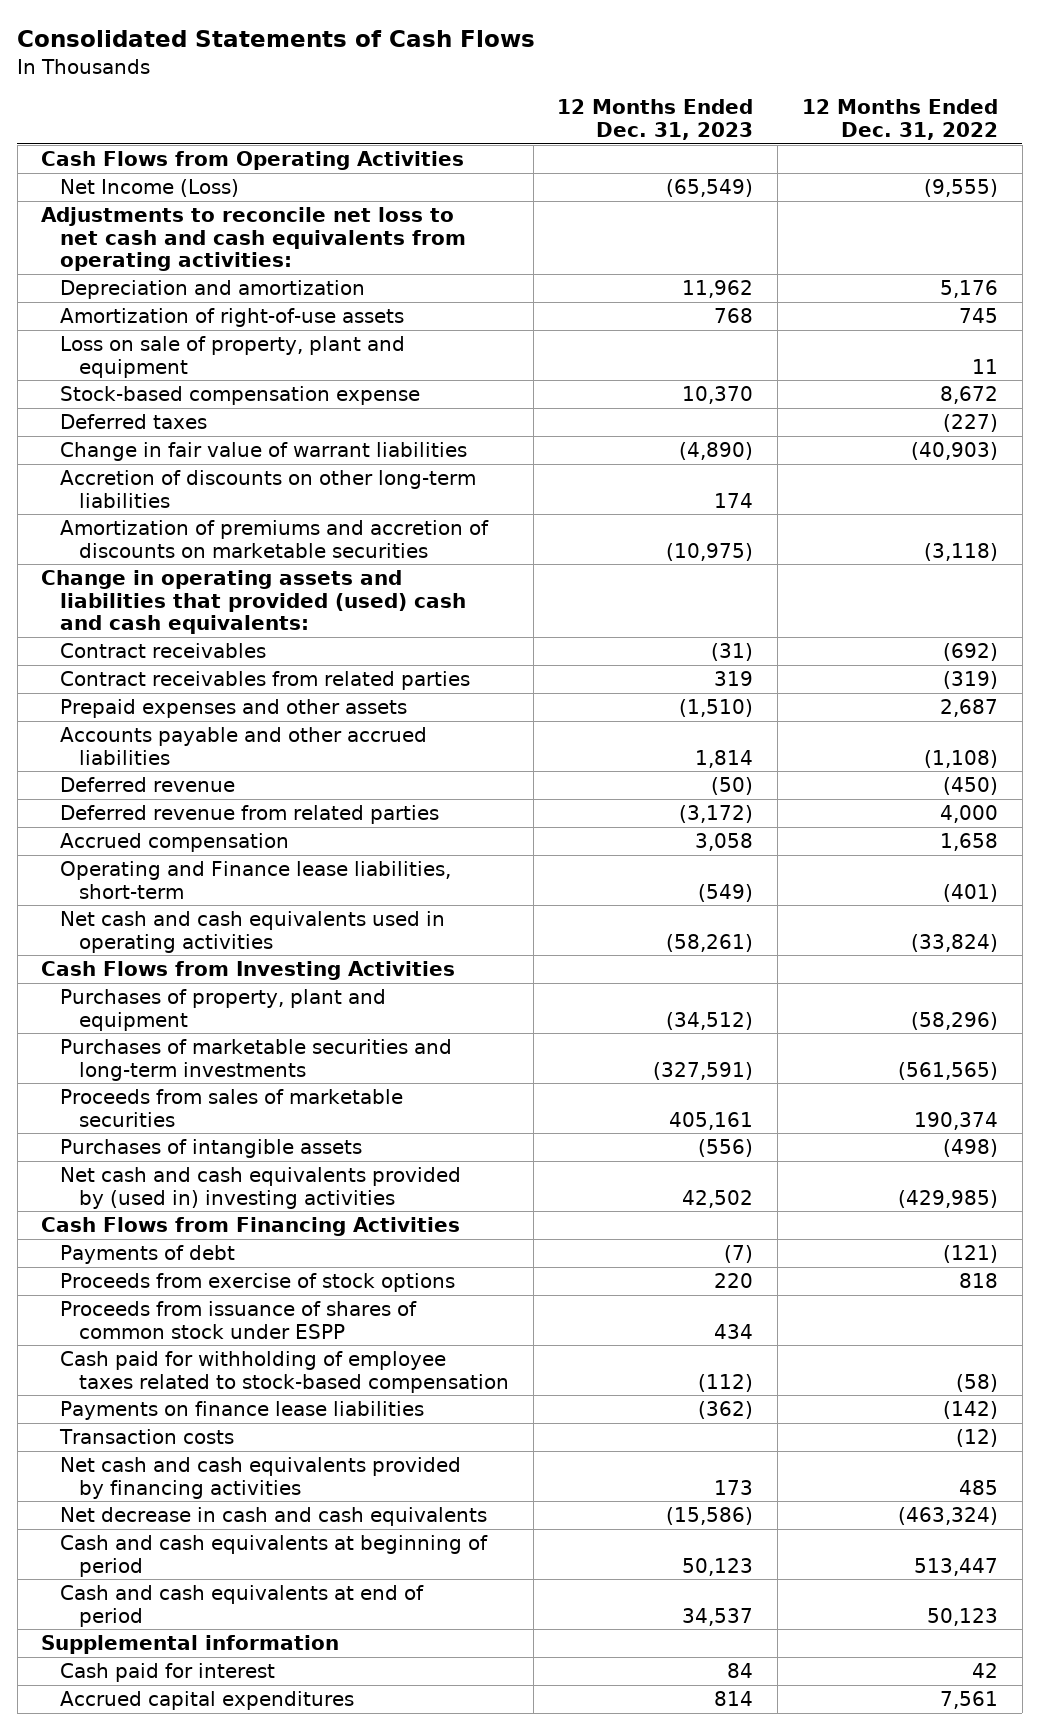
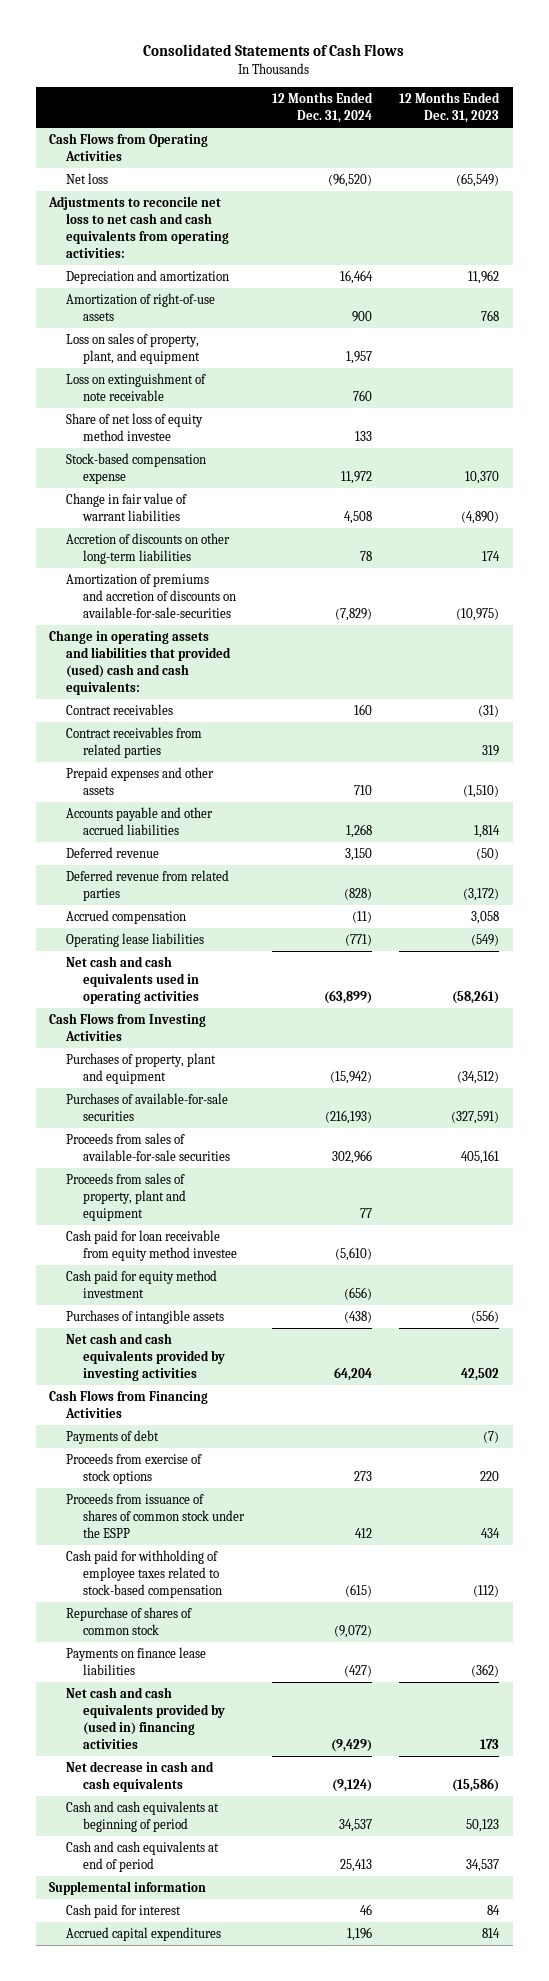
- | 12 Months Ended Dec. 31, 2023 | 12 Months Ended Dec. 31, 2022
+ | 12 Months Ended Dec. 31, 2024 | 12 Months Ended Dec. 31, 2023
- Net Income (Loss) | (65,549) | (9,555)
+ Net loss | (96,520) | (65,549)
- Loss on sale of property, plant and equipment | | 11
+ Loss on sales of property, plant, and equipment | 1,957 |
+ Loss on extinguishment of note receivable | 760 |
+ Share of net loss of equity method investee | 133 |
- Deferred taxes | | (227)
- Amortization of premiums and accretion of discounts on marketable securities | (10,975) | (3,118)
+ Amortization of premiums and accretion of discounts on available-for-sale-securities | (7,829) | (10,975)
- Operating and Finance lease liabilities, short-term | (549) | (401)
+ Operating lease liabilities | (771) | (549)
- Purchases of marketable securities and long-term investments | (327,591) | (561,565)
- Proceeds from sales of marketable securities | 405,161 | 190,374
+ Purchases of available-for-sale securities | (216,193) | (327,591)
+ Proceeds from sales of available-for-sale securities | 302,966 | 405,161
+ Proceeds from sales of property, plant and equipment | 77 |
+ Cash paid for loan receivable from equity method investee | (5,610) |
+ Cash paid for equity method investment | (656) |
- Net cash and cash equivalents provided by (used in) investing activities | 42,502 | (429,985)
+ Net cash and cash equivalents provided by investing activities | 64,204 | 42,502
- Proceeds from issuance of shares of common stock under ESPP | 434 |
+ Proceeds from issuance of shares of common stock under the ESPP | 412 | 434
+ Repurchase of shares of common stock | (9,072) |
- Transaction costs | | (12)
- Net cash and cash equivalents provided by financing activities | 173 | 485
+ Net cash and cash equivalents provided by (used in) financing activities | (9,429) | 173

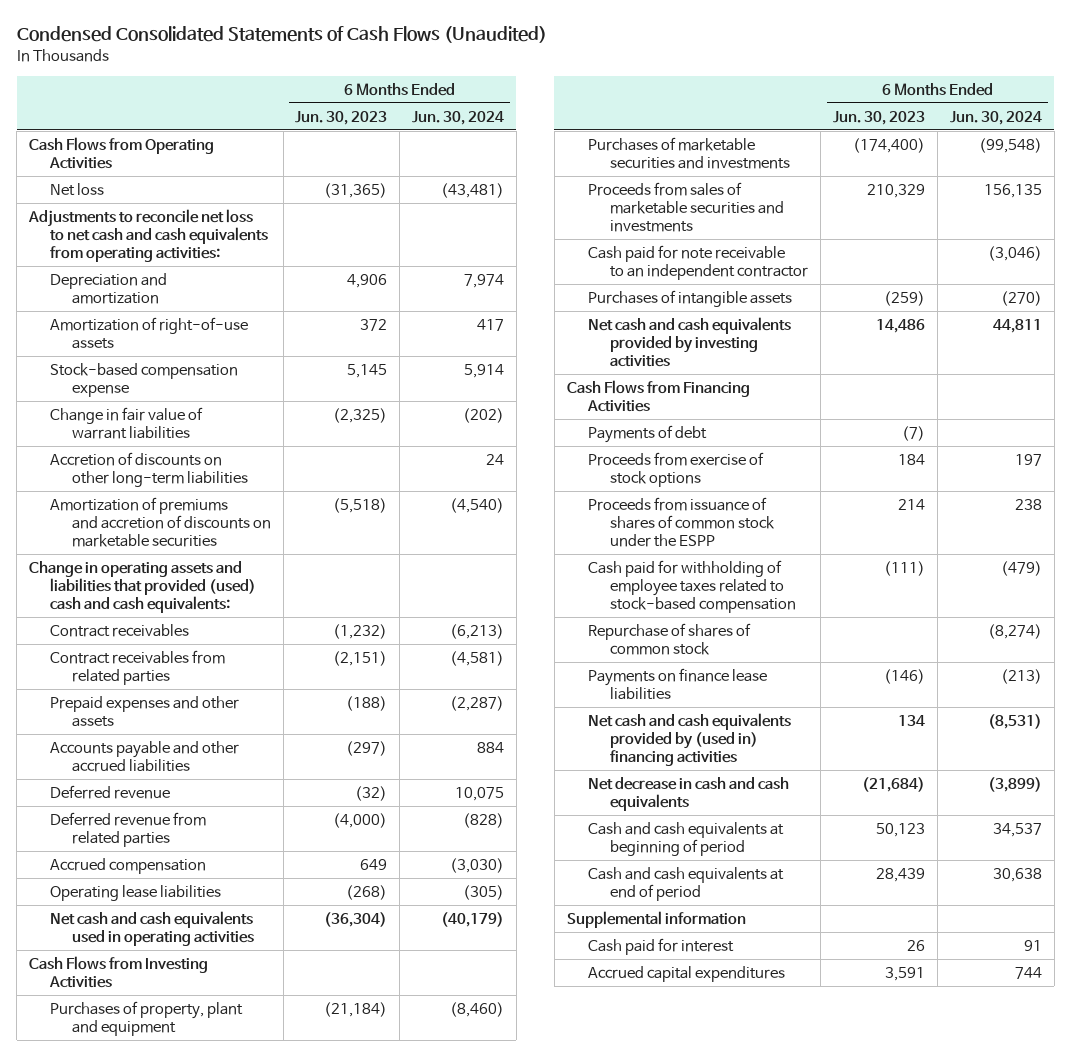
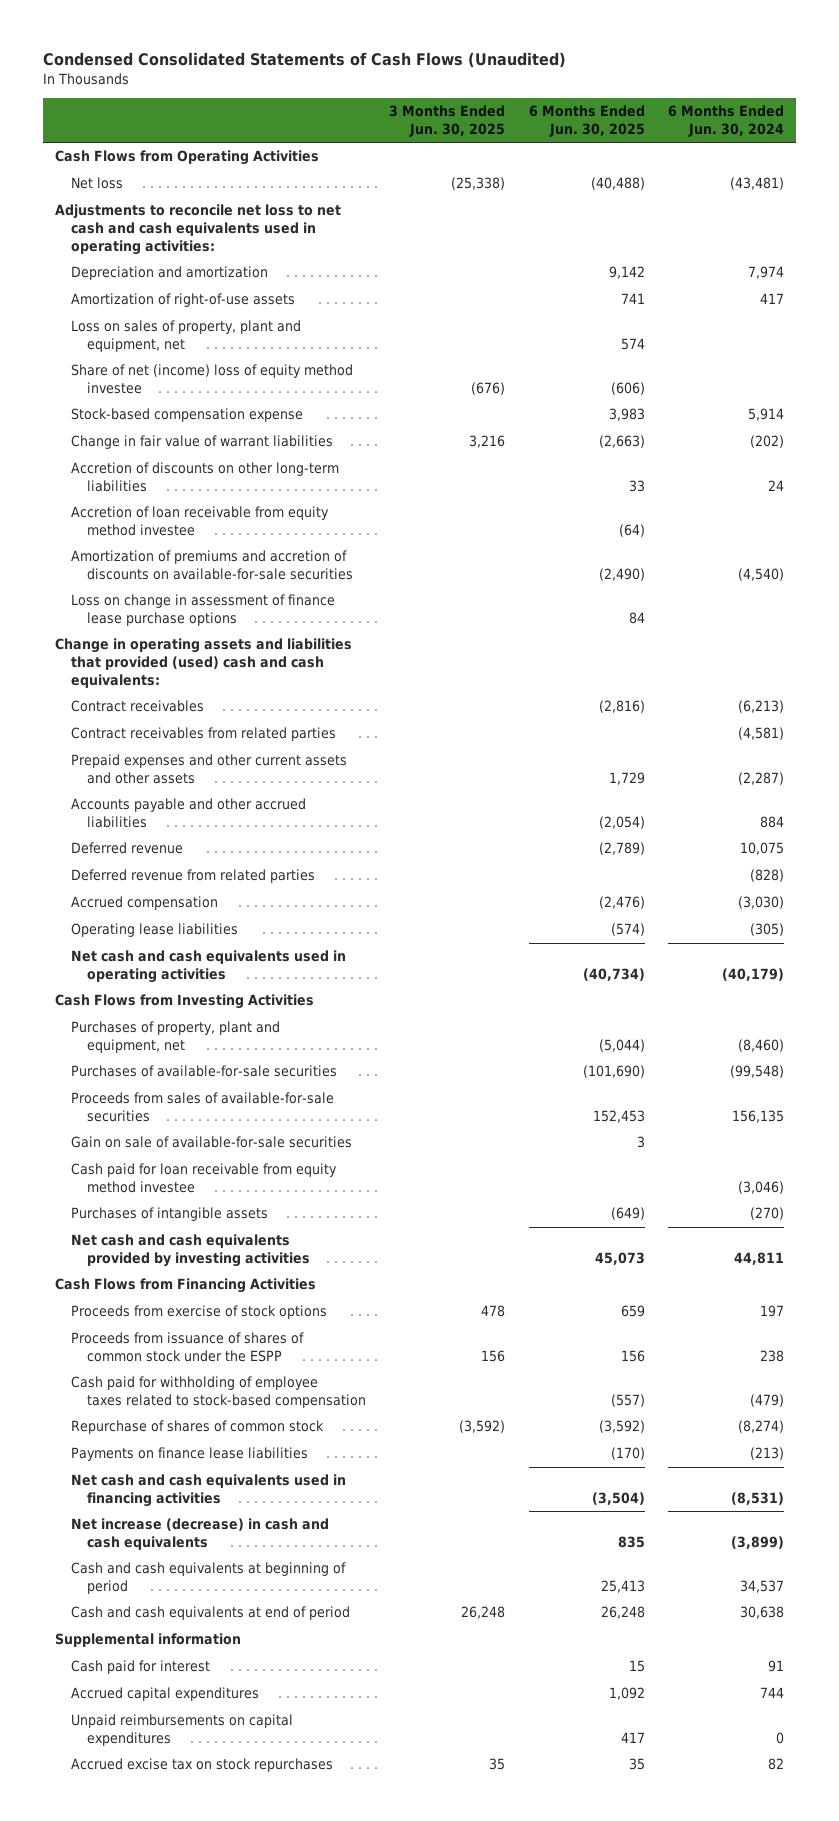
- | 6 Months Ended Jun. 30, 2023 | 6 Months Ended Jun. 30, 2024
+ | 3 Months Ended Jun. 30, 2025 | 6 Months Ended Jun. 30, 2025 | 6 Months Ended Jun. 30, 2024
- Adjustments to reconcile net loss to net cash and cash equivalents from operating activities:
+ Adjustments to reconcile net loss to net cash and cash equivalents used in operating activities:
+ Loss on sales of property, plant and equipment, net | | 574 |
+ Share of net (income) loss of equity method investee | (676) | (606) |
- Amortization of premiums and accretion of discounts on marketable securities | (5,518) | (4,540)
+ Accretion of loan receivable from equity method investee | | (64) |
+ Amortization of premiums and accretion of discounts on available-for-sale securities | | (2,490) | (4,540)
+ Loss on change in assessment of finance lease purchase options | | 84 |
- Prepaid expenses and other assets | (188) | (2,287)
+ Prepaid expenses and other current assets and other assets | | 1,729 | (2,287)
- Purchases of property, plant and equipment | (21,184) | (8,460)
- Purchases of marketable securities and investments | (174,400) | (99,548)
- Proceeds from sales of marketable securities and investments | 210,329 | 156,135
- Cash paid for note receivable to an independent contractor | | (3,046)
+ Purchases of property, plant and equipment, net | | (5,044) | (8,460)
+ Purchases of available-for-sale securities | | (101,690) | (99,548)
+ Proceeds from sales of available-for-sale securities | | 152,453 | 156,135
+ Gain on sale of available-for-sale securities | | 3 |
+ Cash paid for loan receivable from equity method investee | | | (3,046)
- Payments of debt | (7) |
- Net cash and cash equivalents provided by (used in) financing activities | 134 | (8,531)
- Net decrease in cash and cash equivalents | (21,684) | (3,899)
+ Net cash and cash equivalents used in financing activities | | (3,504) | (8,531)
+ Net increase (decrease) in cash and cash equivalents | | 835 | (3,899)
+ Unpaid reimbursements on capital expenditures | | 417 | 0
+ Accrued excise tax on stock repurchases | 35 | 35 | 82

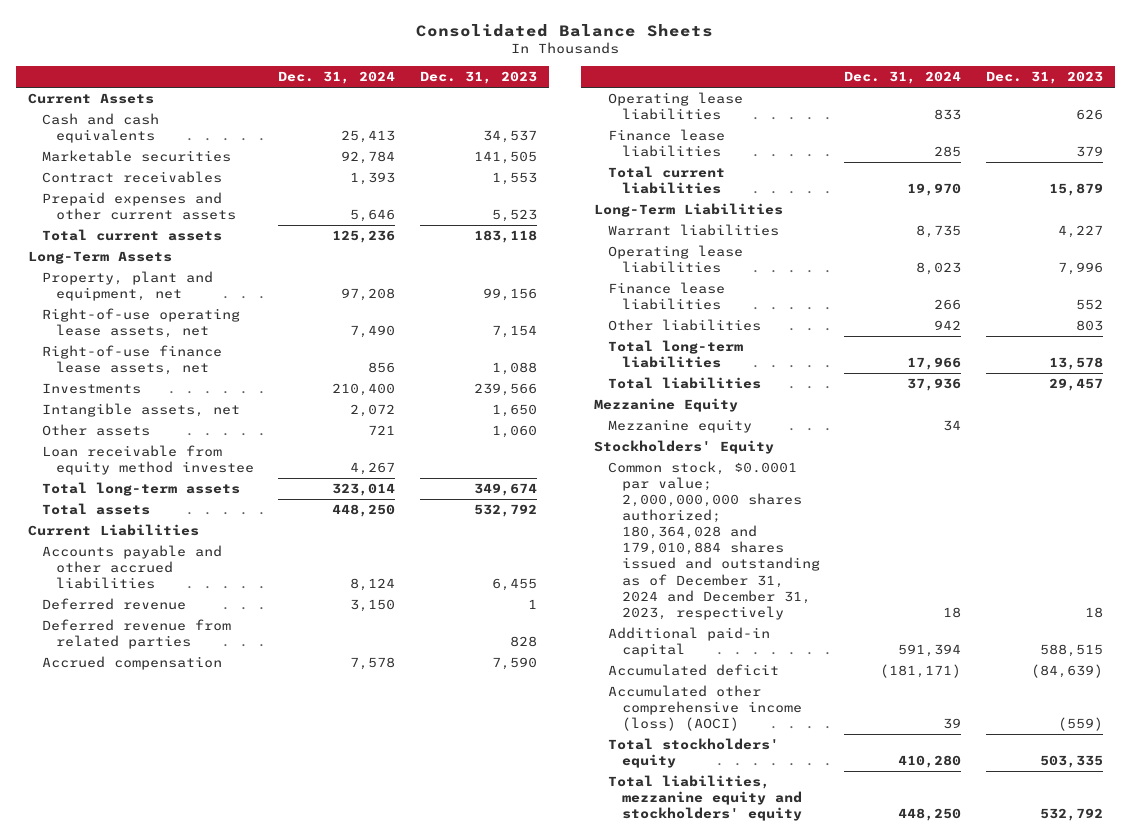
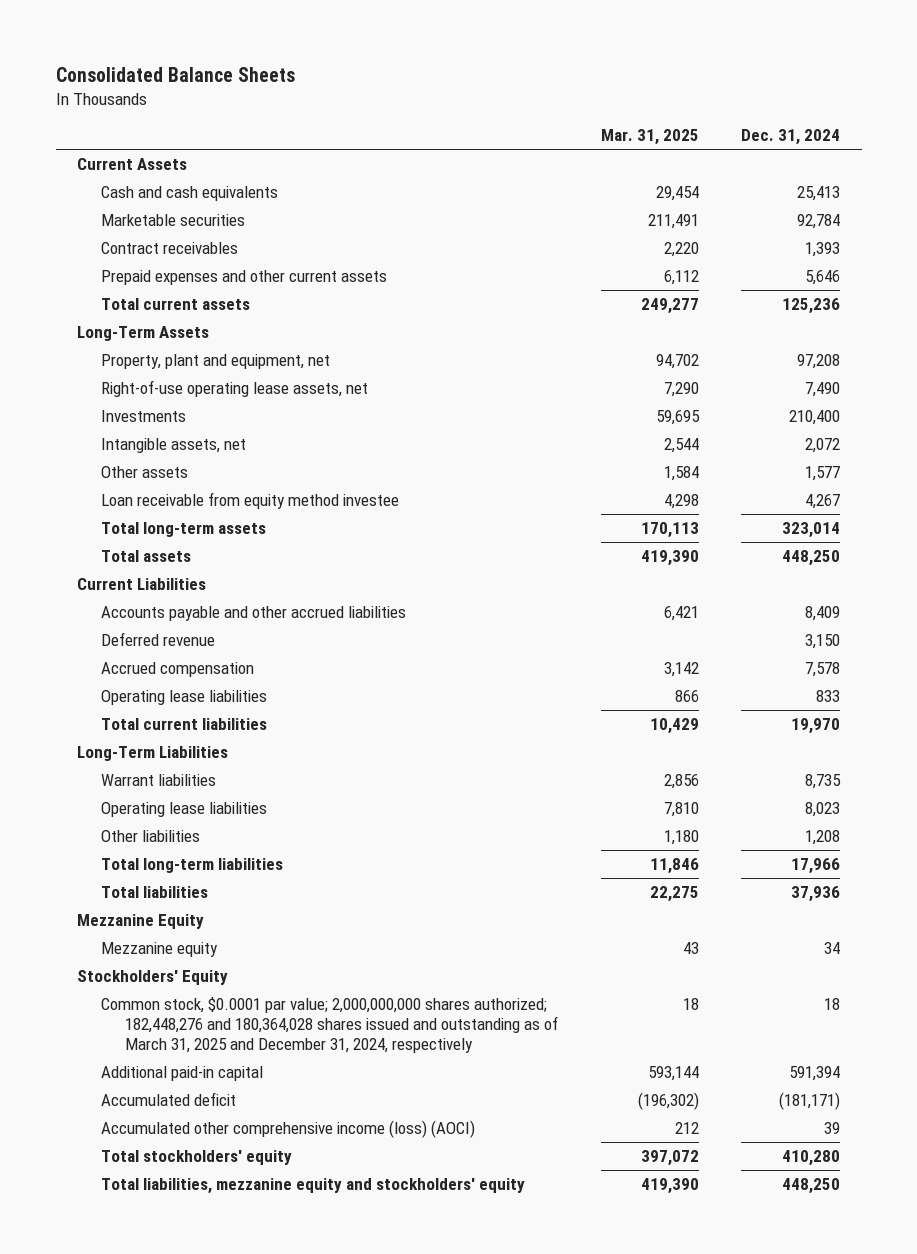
- | Dec. 31, 2024 | Dec. 31, 2023
+ | Mar. 31, 2025 | Dec. 31, 2024
- Right-of-use finance lease assets, net | 856 | 1,088
- Other assets | 721 | 1,060
+ Other assets | 1,584 | 1,577
- Accounts payable and other accrued liabilities | 8,124 | 6,455
+ Accounts payable and other accrued liabilities | 6,421 | 8,409
- Deferred revenue from related parties | | 828
- Finance lease liabilities | 285 | 379
- Finance lease liabilities | 266 | 552
- Other liabilities | 942 | 803
+ Other liabilities | 1,180 | 1,208
- Common stock, $0.0001 par value; 2,000,000,000 shares authorized; 180,364,028 and 179,010,884 shares issued and outstanding as of December 31, 2024 and December 31, 2023, respectively | 18 | 18
+ Common stock, $0.0001 par value; 2,000,000,000 shares authorized; 182,448,276 and 180,364,028 shares issued and outstanding as of March 31, 2025 and December 31, 2024, respectively | 18 | 18

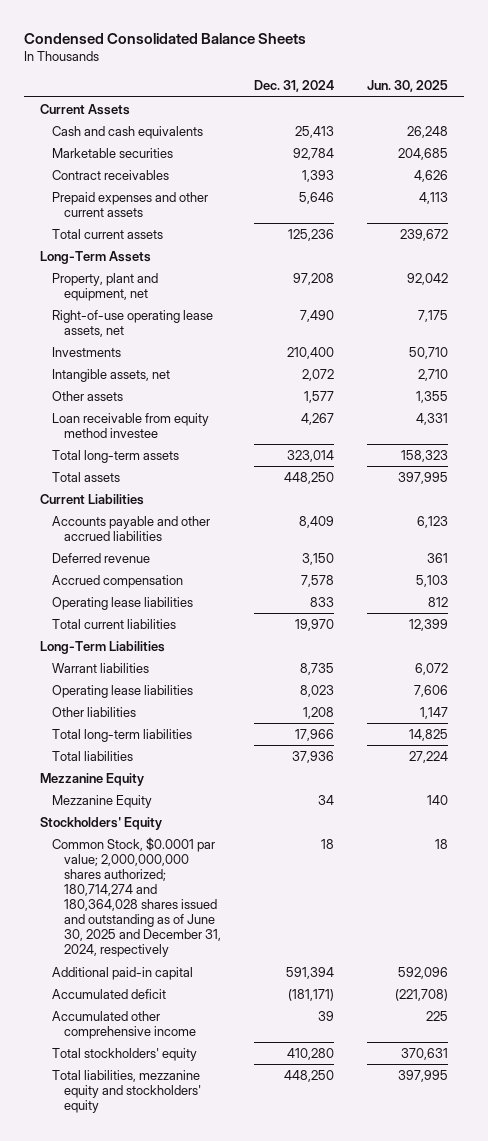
- Consolidated Balance Sheets
+ Condensed Consolidated Balance Sheets
- | Mar. 31, 2025 | Dec. 31, 2024
+ | Dec. 31, 2024 | Jun. 30, 2025
- Mezzanine equity | 43 | 34
+ Mezzanine Equity | 34 | 140
- Common stock, $0.0001 par value; 2,000,000,000 shares authorized; 182,448,276 and 180,364,028 shares issued and outstanding as of March 31, 2025 and December 31, 2024, respectively | 18 | 18
+ Common Stock, $0.0001 par value; 2,000,000,000 shares authorized; 180,714,274 and 180,364,028 shares issued and outstanding as of June 30, 2025 and December 31, 2024, respectively | 18 | 18
- Accumulated other comprehensive income (loss) (AOCI) | 212 | 39
+ Accumulated other comprehensive income | 39 | 225

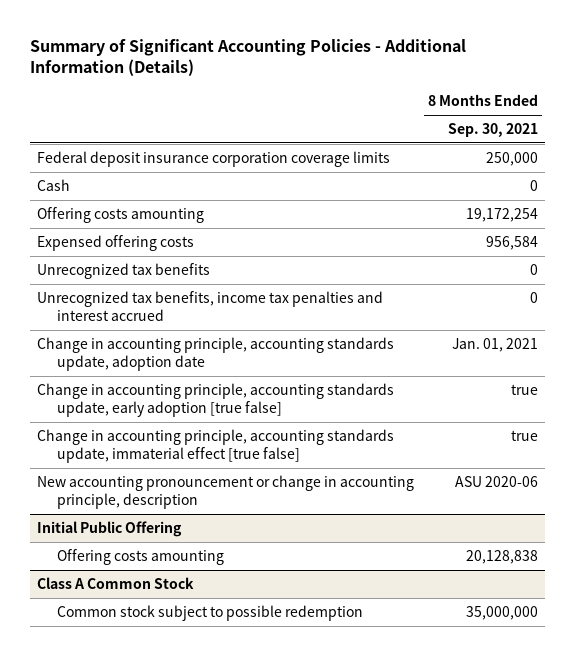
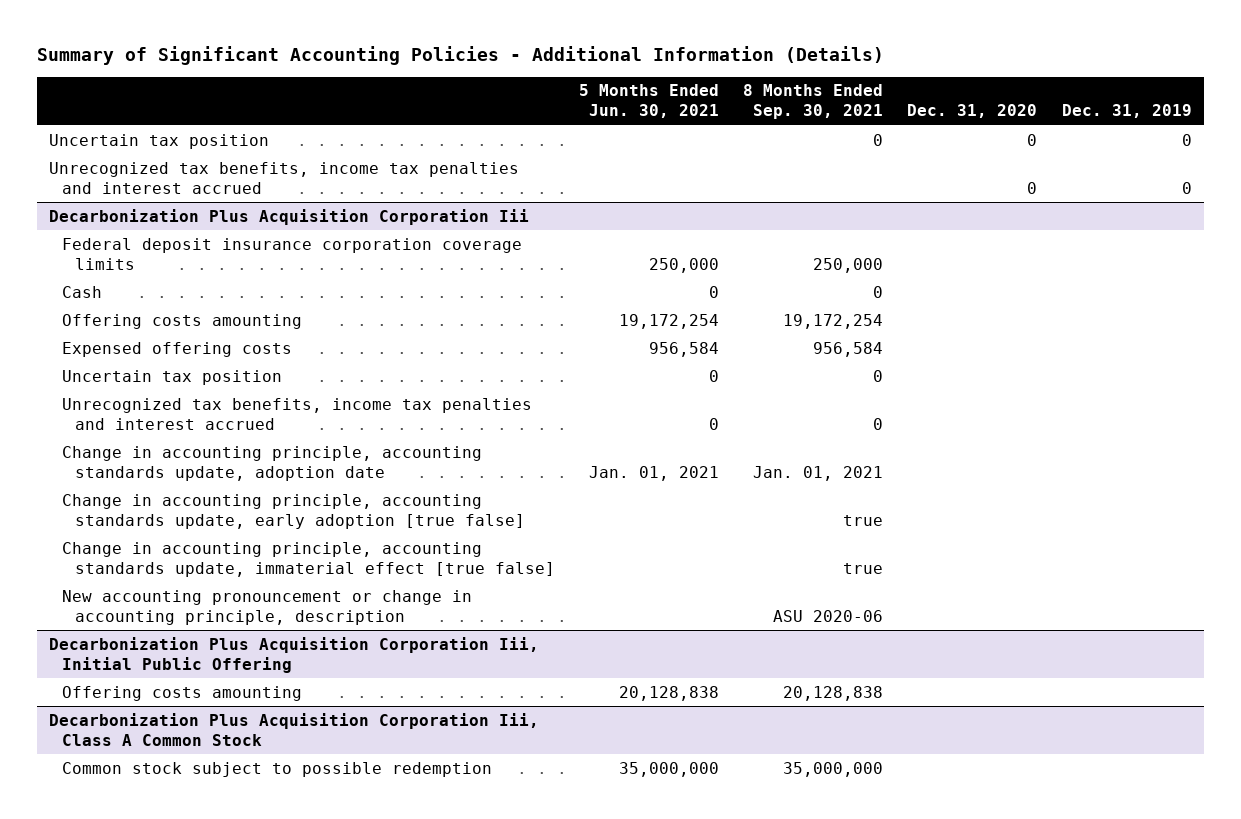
- | 8 Months Ended Sep. 30, 2021
+ | 5 Months Ended Jun. 30, 2021 | 8 Months Ended Sep. 30, 2021 | Dec. 31, 2020 | Dec. 31, 2019
+ Uncertain tax position | | 0 | 0 | 0
+ Unrecognized tax benefits, income tax penalties and interest accrued | | | 0 | 0
+ Decarbonization Plus Acquisition Corporation Iii
- Unrecognized tax benefits | 0
+ Uncertain tax position | 0 | 0 | |
- Initial Public Offering
+ Decarbonization Plus Acquisition Corporation Iii, Initial Public Offering
- Class A Common Stock
+ Decarbonization Plus Acquisition Corporation Iii, Class A Common Stock

